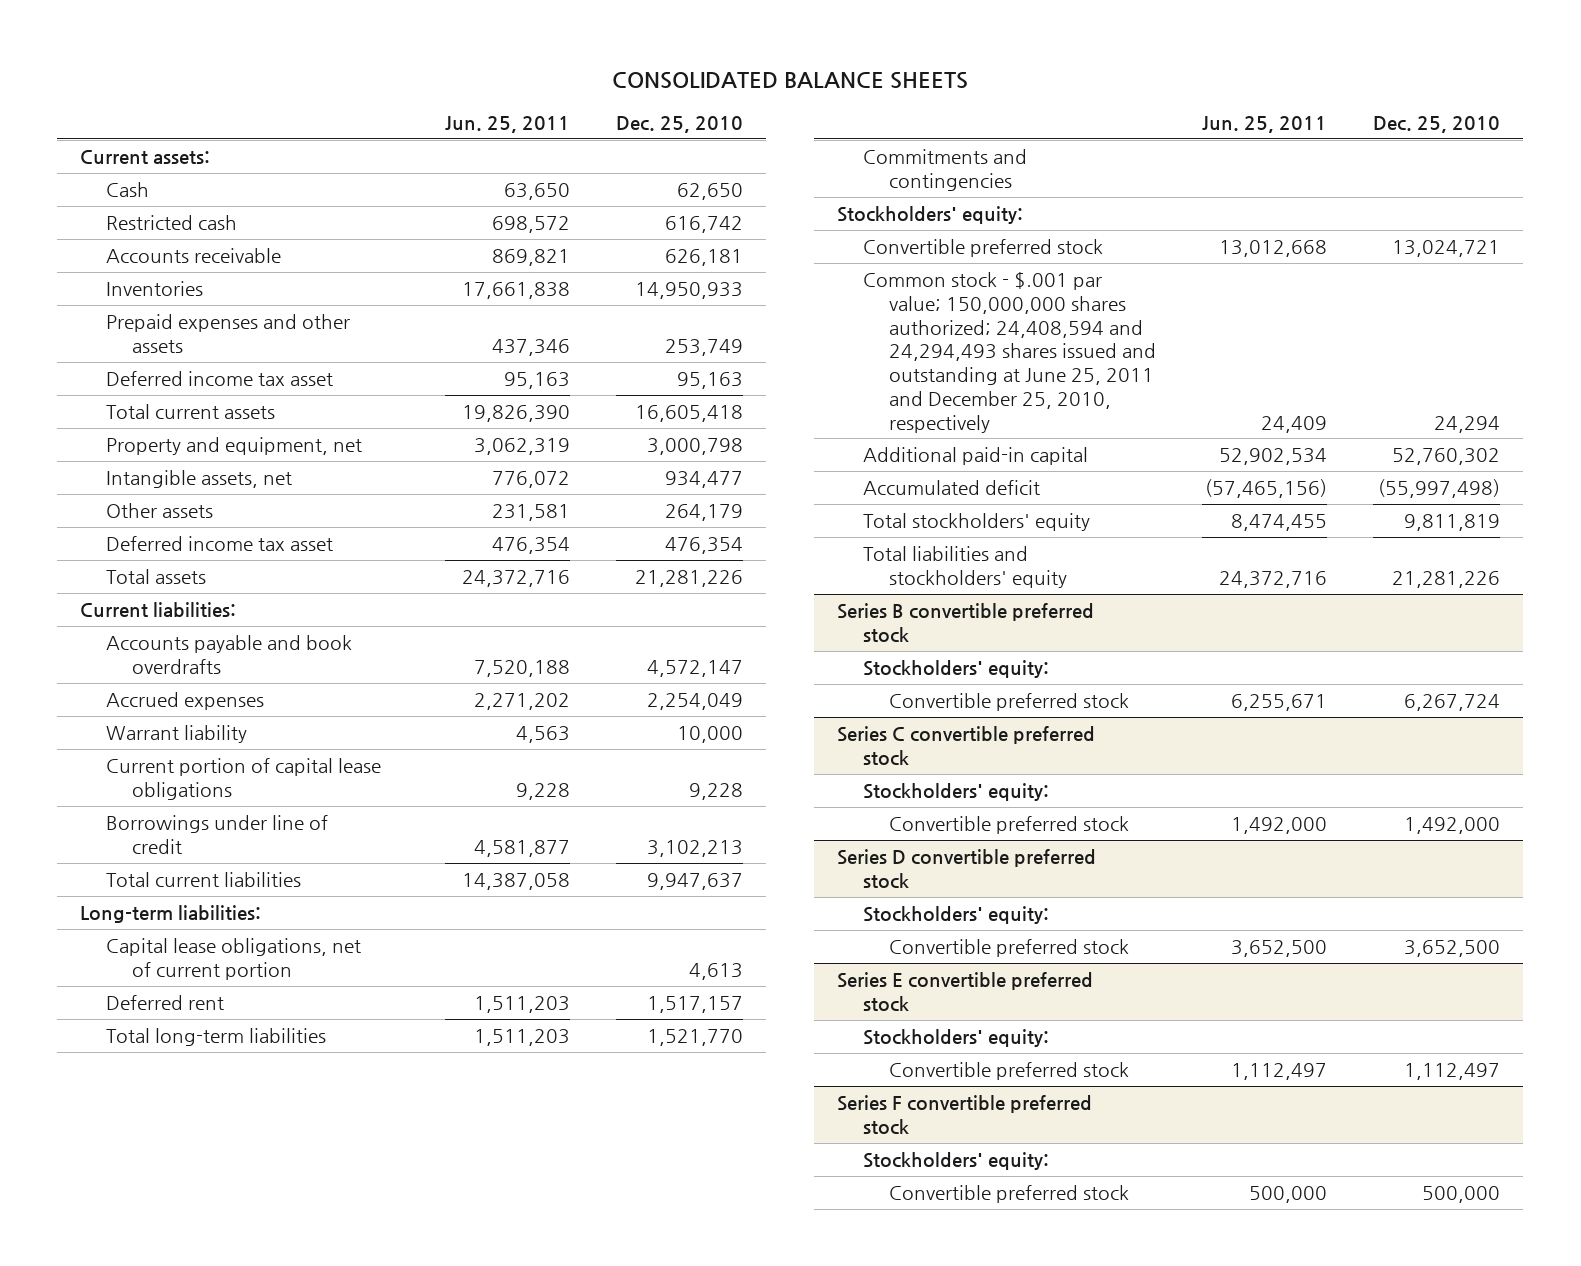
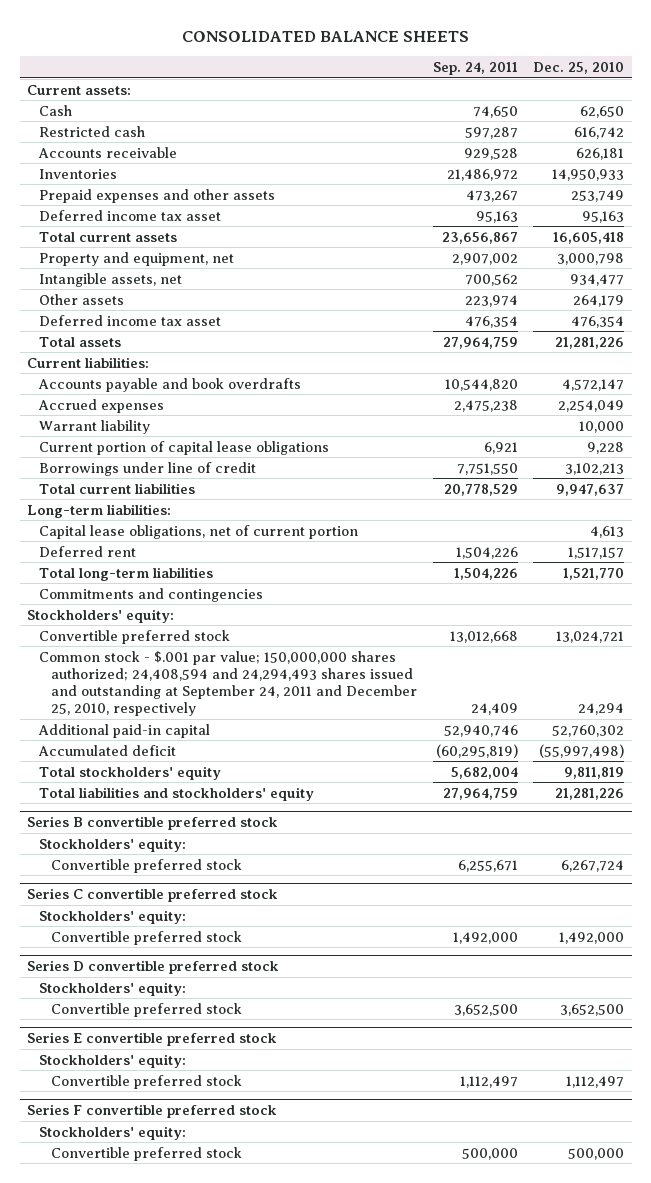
- | Jun. 25, 2011 | Dec. 25, 2010
+ | Sep. 24, 2011 | Dec. 25, 2010
- Common stock - $.001 par value; 150,000,000 shares authorized; 24,408,594 and 24,294,493 shares issued and outstanding at June 25, 2011 and December 25, 2010, respectively | 24,409 | 24,294
+ Common stock - $.001 par value; 150,000,000 shares authorized; 24,408,594 and 24,294,493 shares issued and outstanding at September 24, 2011 and December 25, 2010, respectively | 24,409 | 24,294

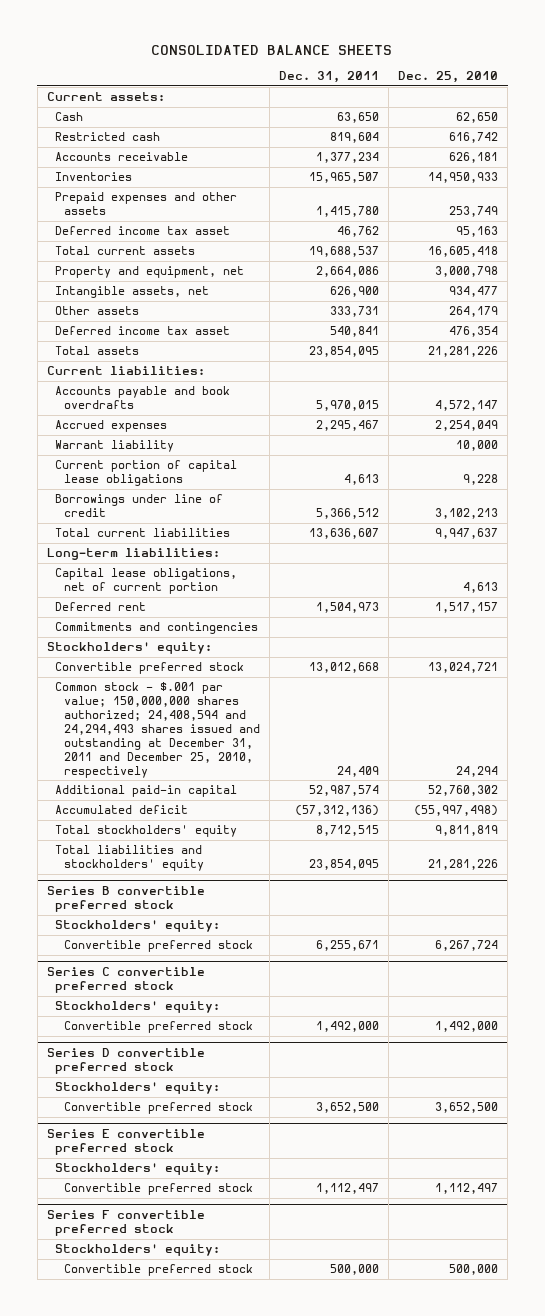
- | Sep. 24, 2011 | Dec. 25, 2010
+ | Dec. 31, 2011 | Dec. 25, 2010
- Total long-term liabilities | 1,504,226 | 1,521,770
- Common stock - $.001 par value; 150,000,000 shares authorized; 24,408,594 and 24,294,493 shares issued and outstanding at September 24, 2011 and December 25, 2010, respectively | 24,409 | 24,294
+ Common stock - $.001 par value; 150,000,000 shares authorized; 24,408,594 and 24,294,493 shares issued and outstanding at December 31, 2011 and December 25, 2010, respectively | 24,409 | 24,294

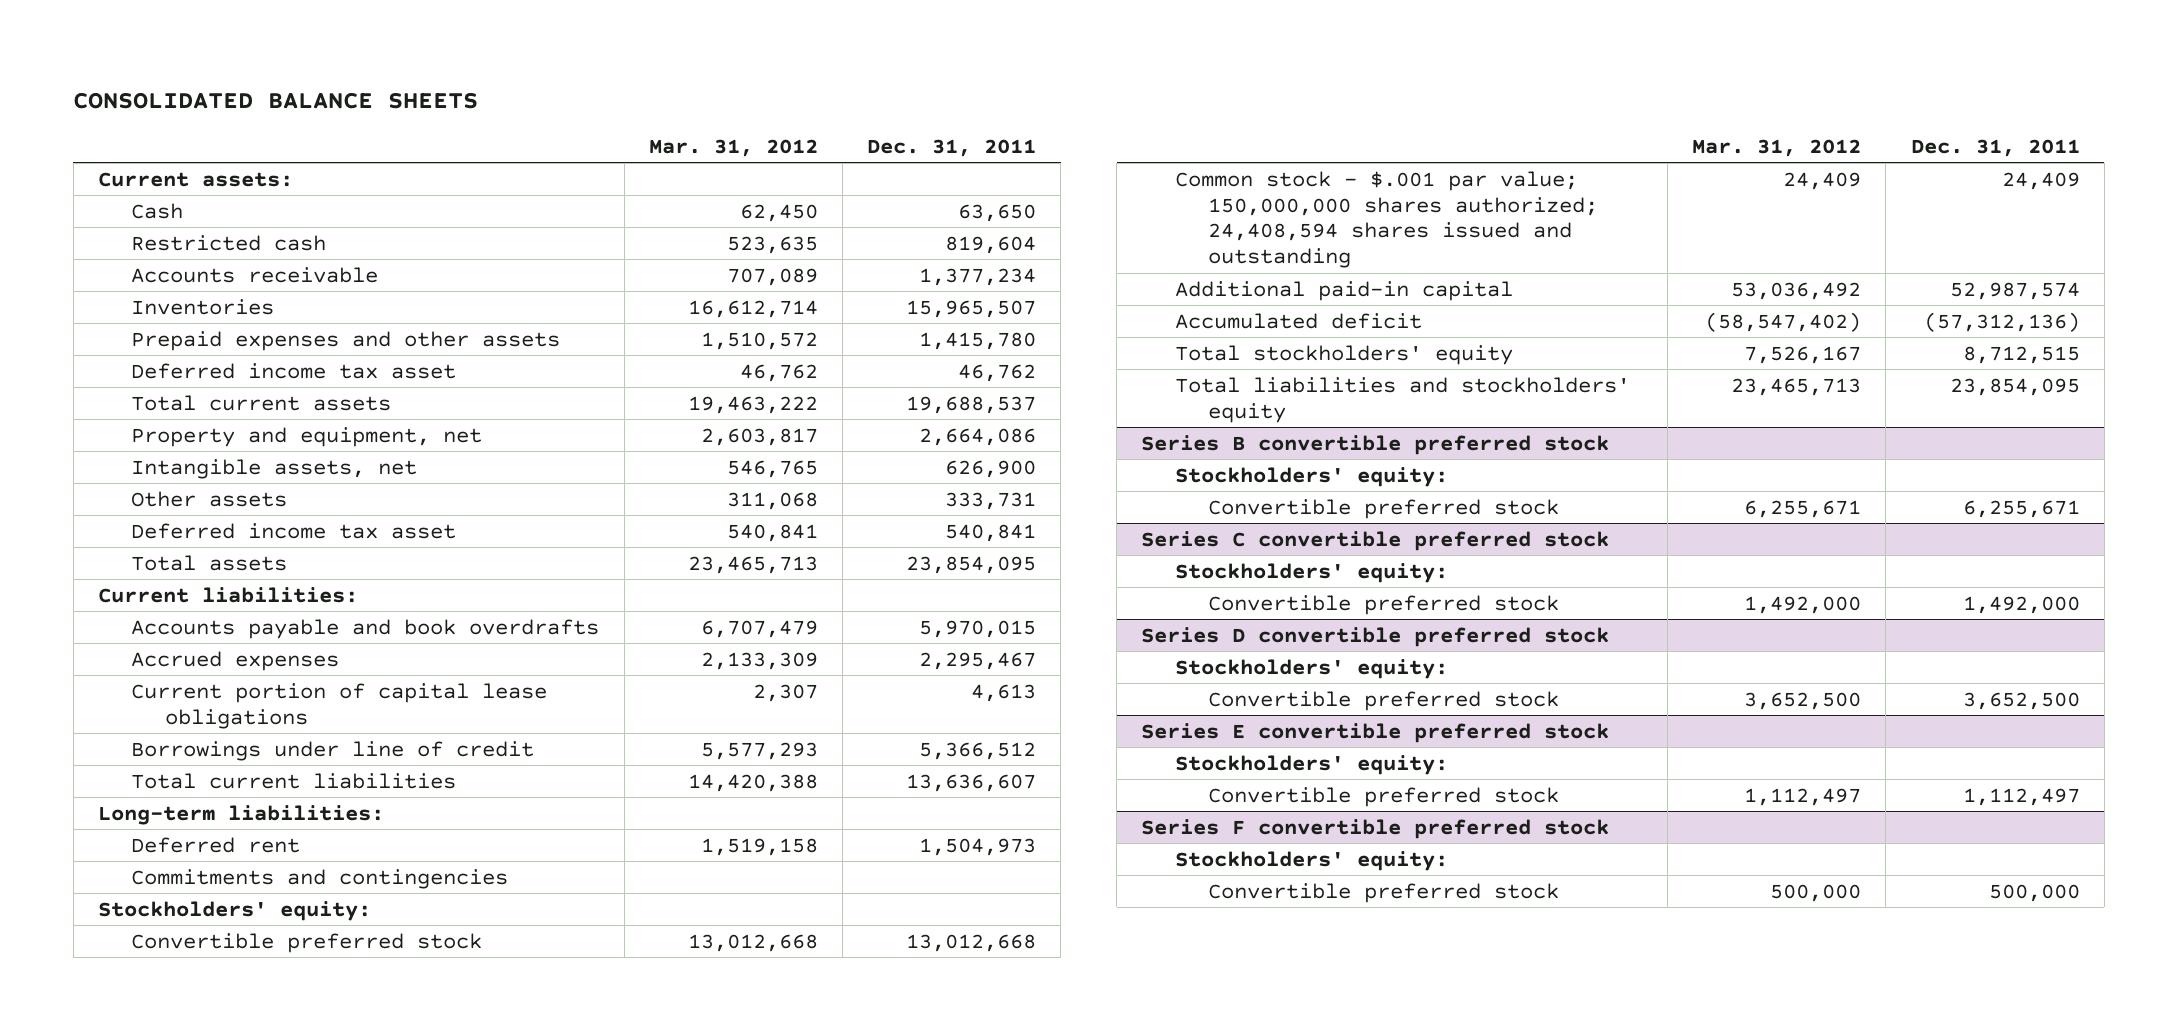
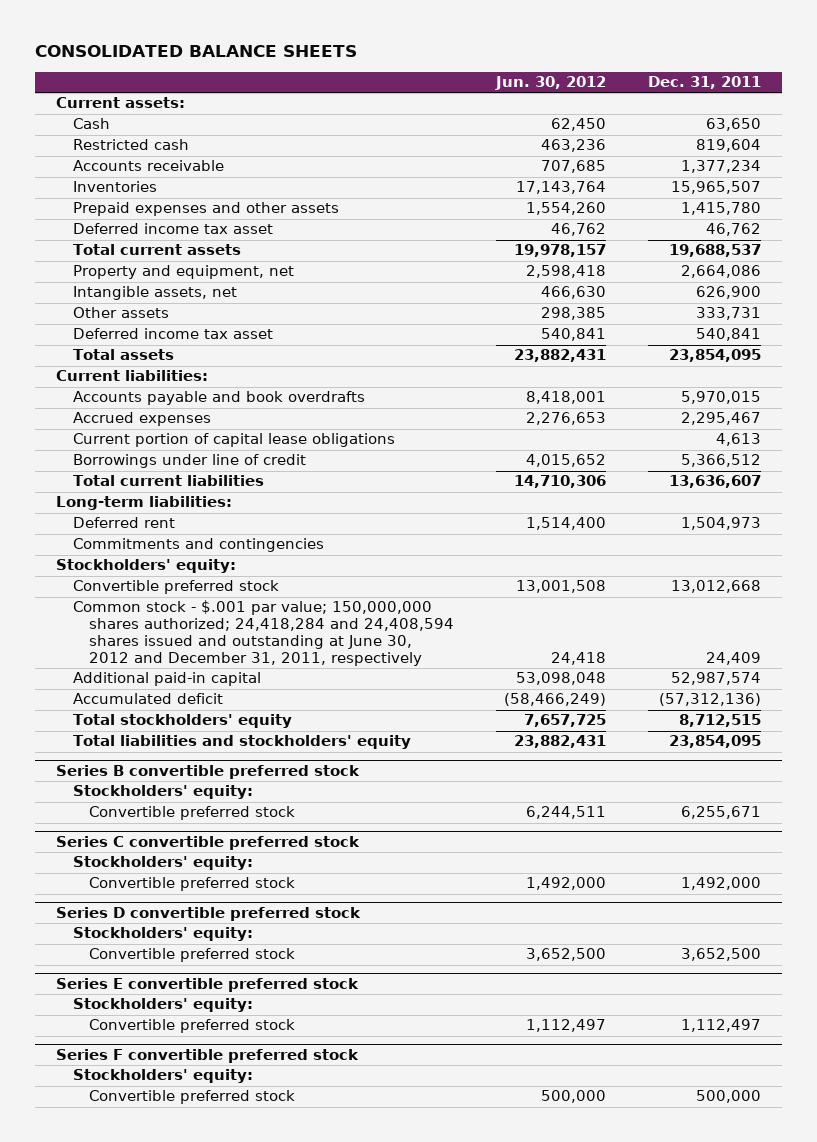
- | Mar. 31, 2012 | Dec. 31, 2011
+ | Jun. 30, 2012 | Dec. 31, 2011
- Common stock - $.001 par value; 150,000,000 shares authorized; 24,408,594 shares issued and outstanding | 24,409 | 24,409
+ Common stock - $.001 par value; 150,000,000 shares authorized; 24,418,284 and 24,408,594 shares issued and outstanding at June 30, 2012 and December 31, 2011, respectively | 24,418 | 24,409

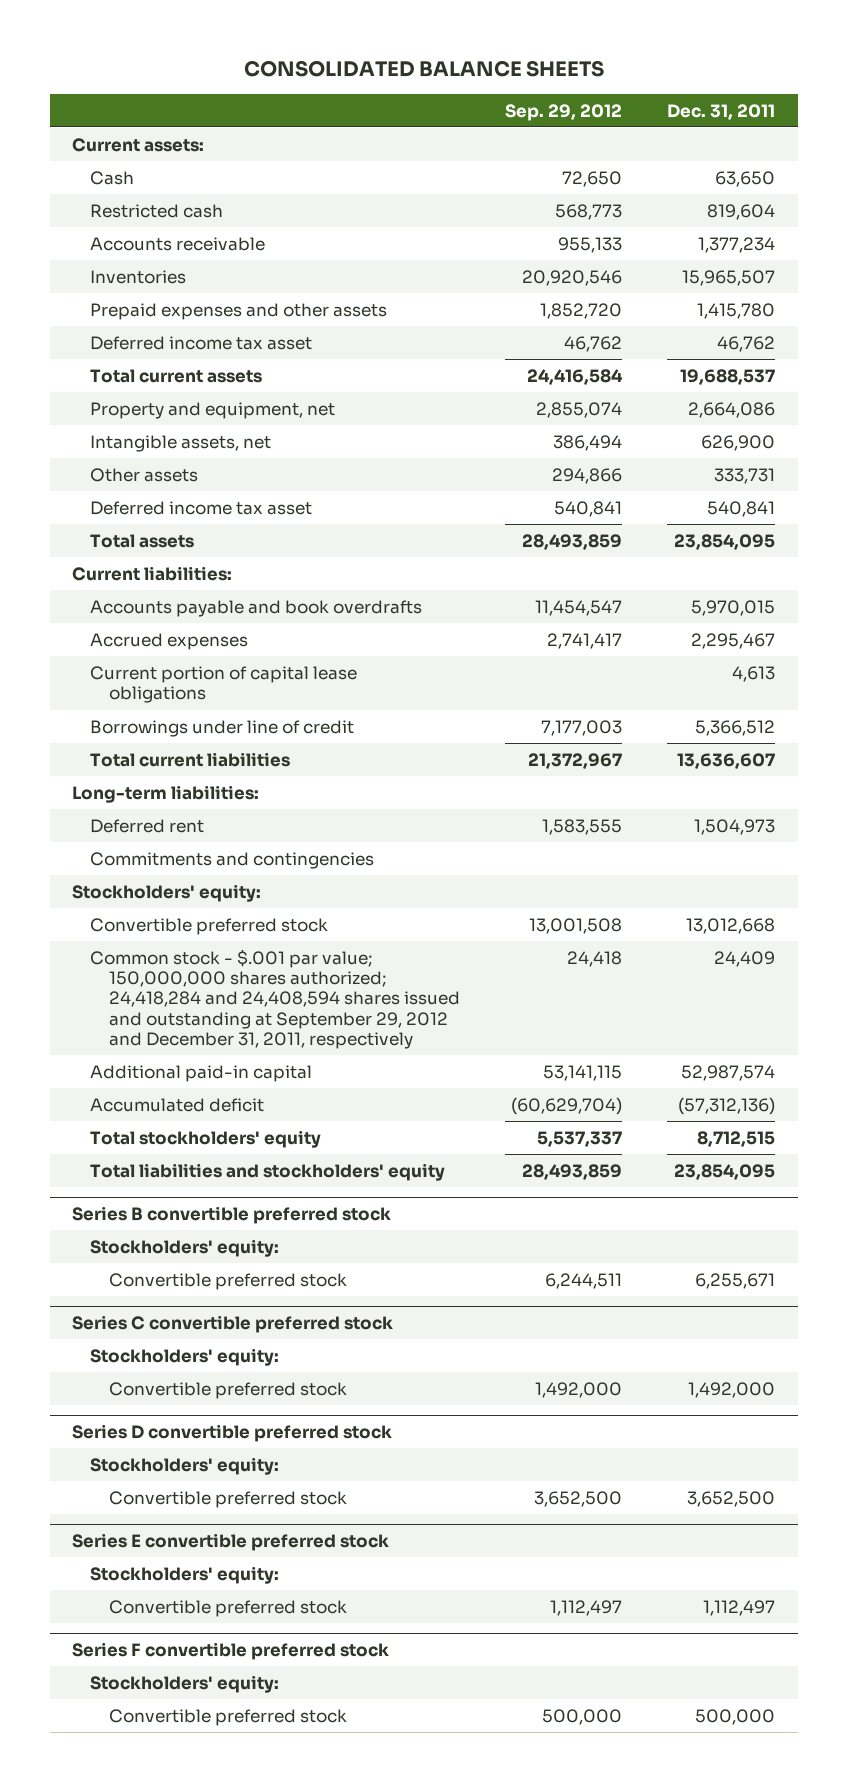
- | Jun. 30, 2012 | Dec. 31, 2011
+ | Sep. 29, 2012 | Dec. 31, 2011
- Common stock - $.001 par value; 150,000,000 shares authorized; 24,418,284 and 24,408,594 shares issued and outstanding at June 30, 2012 and December 31, 2011, respectively | 24,418 | 24,409
+ Common stock - $.001 par value; 150,000,000 shares authorized; 24,418,284 and 24,408,594 shares issued and outstanding at September 29, 2012 and December 31, 2011, respectively | 24,418 | 24,409

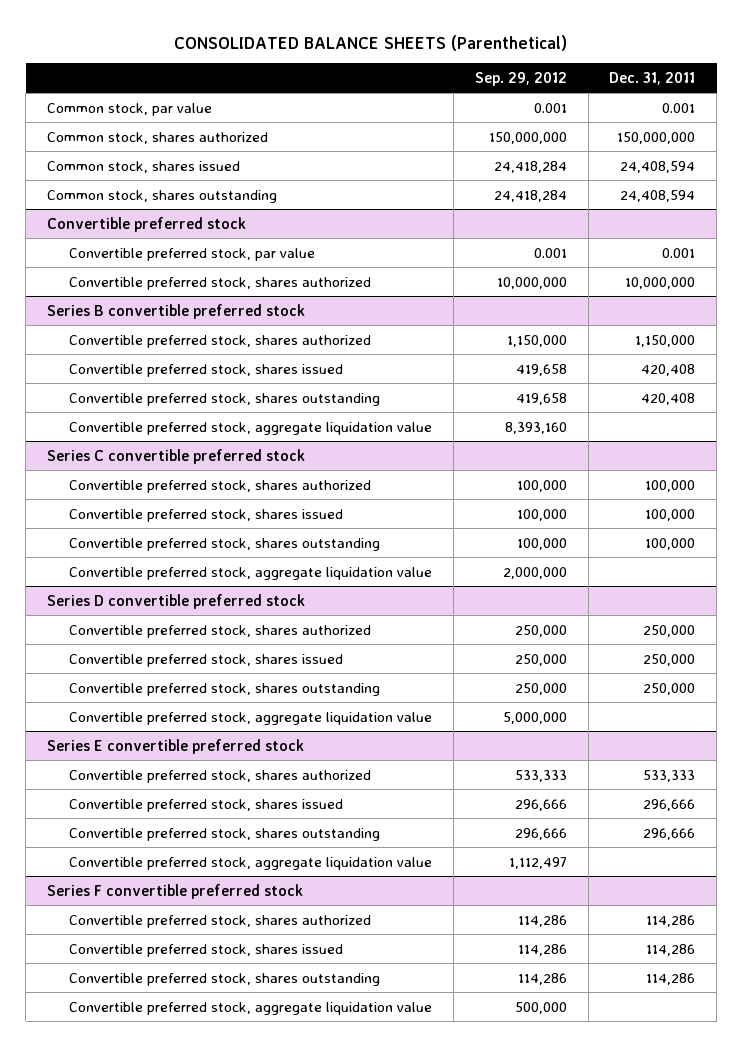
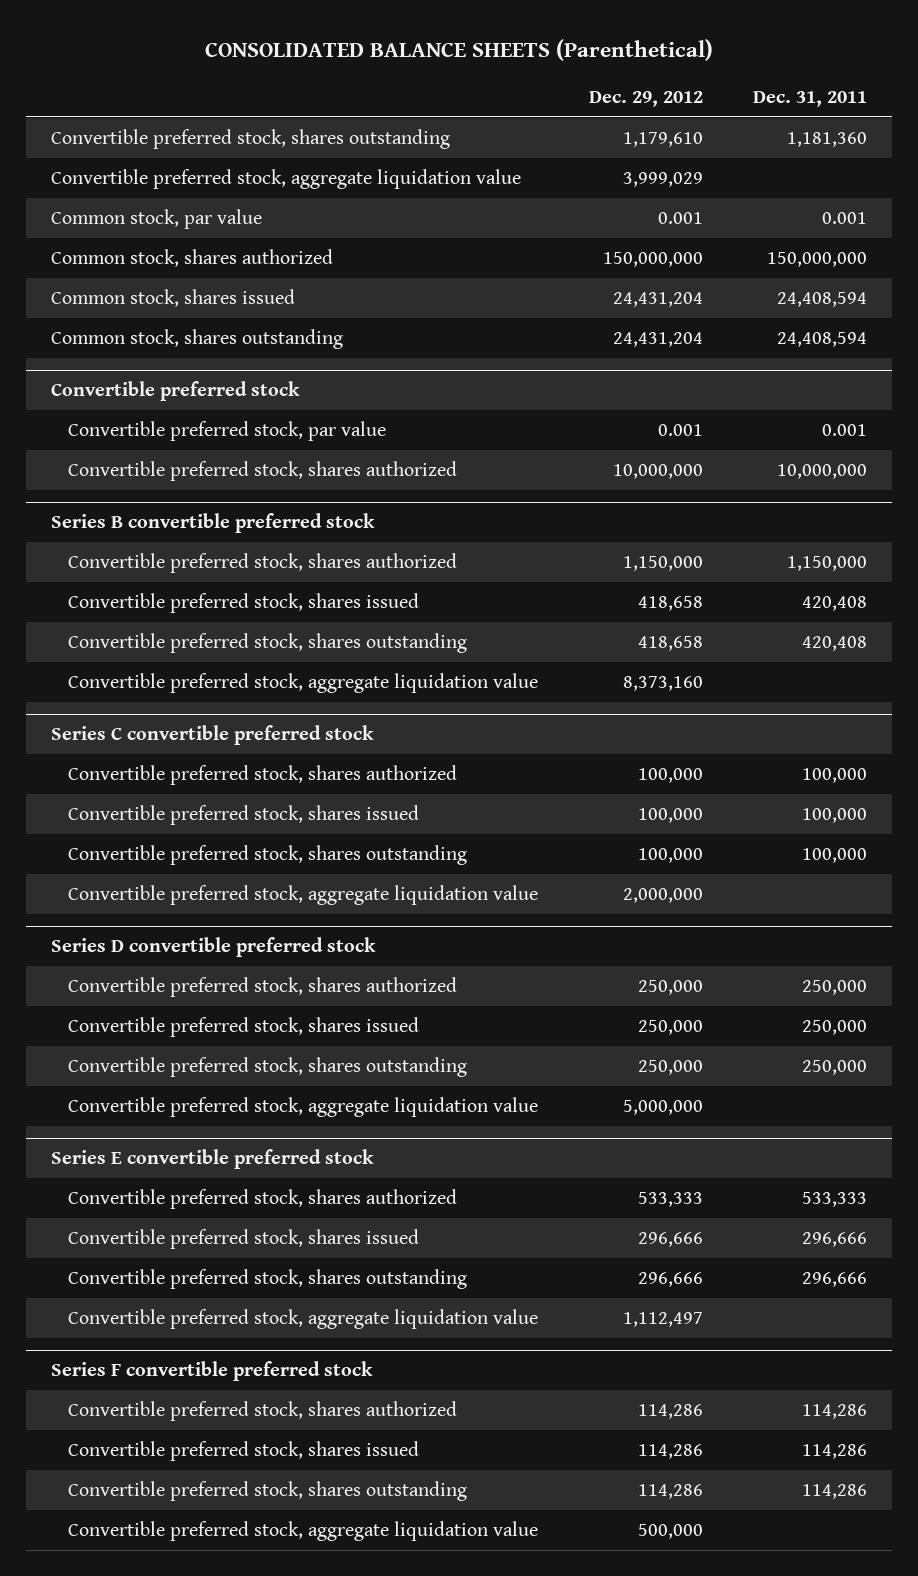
- | Sep. 29, 2012 | Dec. 31, 2011
+ | Dec. 29, 2012 | Dec. 31, 2011
+ Convertible preferred stock, shares outstanding | 1,179,610 | 1,181,360
+ Convertible preferred stock, aggregate liquidation value | 3,999,029 |

